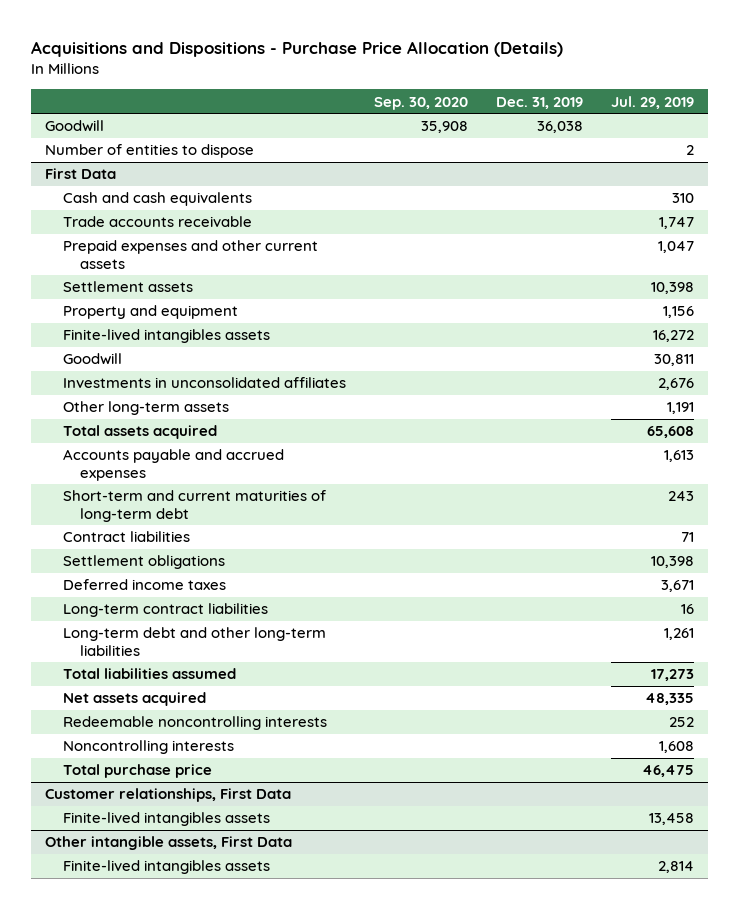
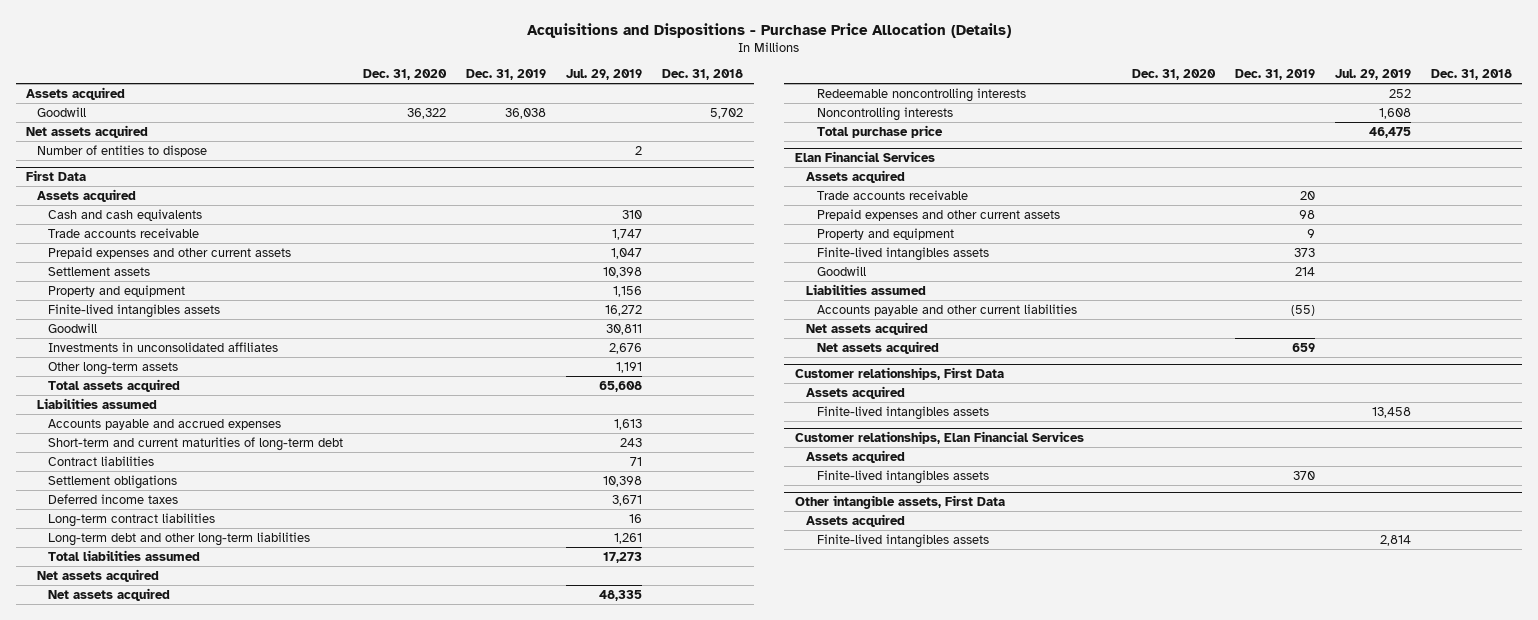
- | Sep. 30, 2020 | Dec. 31, 2019 | Jul. 29, 2019
+ | Dec. 31, 2020 | Dec. 31, 2019 | Jul. 29, 2019 | Dec. 31, 2018
+ Assets acquired
+ Net assets acquired
@ First Data
+ Assets acquired
+ Liabilities assumed
+ Net assets acquired
+ Elan Financial Services
+ Assets acquired
+ Trade accounts receivable | | 20 | |
+ Prepaid expenses and other current assets | | 98 | |
+ Property and equipment | | 9 | |
+ Finite-lived intangibles assets | | 373 | |
+ Goodwill | | 214 | |
+ Liabilities assumed
+ Accounts payable and other current liabilities | | (55) | |
+ Net assets acquired
+ Net assets acquired | | 659 | |
@ Customer relationships, First Data
+ Assets acquired
+ Customer relationships, Elan Financial Services
+ Assets acquired
+ Finite-lived intangibles assets | | 370 | |
@ Other intangible assets, First Data
+ Assets acquired

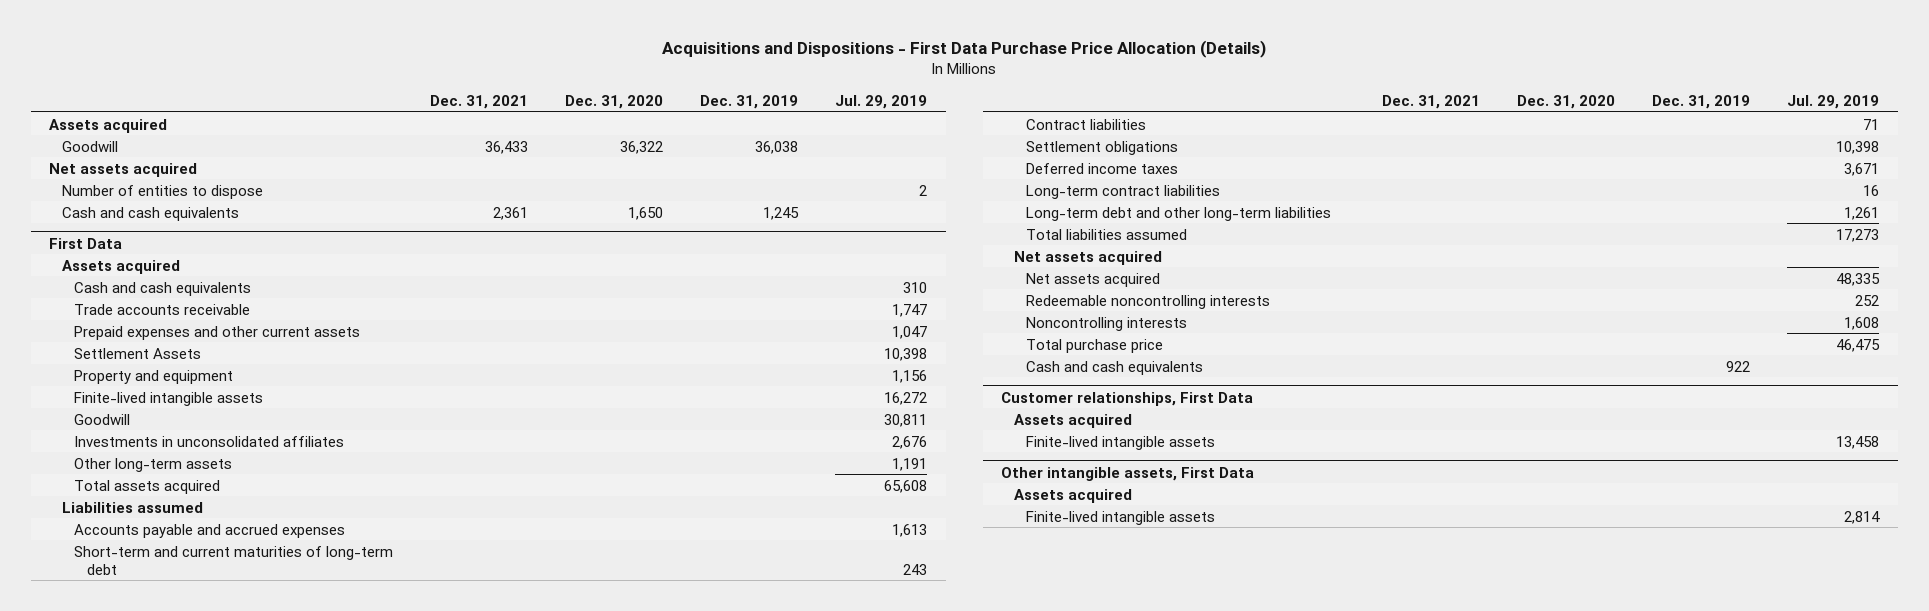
- Acquisitions and Dispositions - Purchase Price Allocation (Details)
+ Acquisitions and Dispositions - First Data Purchase Price Allocation (Details)
- | Dec. 31, 2020 | Dec. 31, 2019 | Jul. 29, 2019 | Dec. 31, 2018
+ | Dec. 31, 2021 | Dec. 31, 2020 | Dec. 31, 2019 | Jul. 29, 2019
+ Cash and cash equivalents | 2,361 | 1,650 | 1,245 |
@ First Data
- Settlement assets | | | 10,398 |
+ Settlement Assets | | | | 10,398
- Finite-lived intangibles assets | | | 16,272 |
+ Finite-lived intangible assets | | | | 16,272
- Elan Financial Services
- Assets acquired
- Trade accounts receivable | | 20 | |
- Prepaid expenses and other current assets | | 98 | |
- Property and equipment | | 9 | |
- Finite-lived intangibles assets | | 373 | |
- Goodwill | | 214 | |
- Liabilities assumed
- Accounts payable and other current liabilities | | (55) | |
- Net assets acquired
- Net assets acquired | | 659 | |
@ First Data
+ Cash and cash equivalents | | | 922 |
@ Customer relationships, First Data
- Finite-lived intangibles assets | | | 13,458 |
- Customer relationships, Elan Financial Services
- Assets acquired
- Finite-lived intangibles assets | | 370 | |
@ Customer relationships, First Data
+ Finite-lived intangible assets | | | | 13,458
@ Other intangible assets, First Data
- Finite-lived intangibles assets | | | 2,814 |
+ Finite-lived intangible assets | | | | 2,814

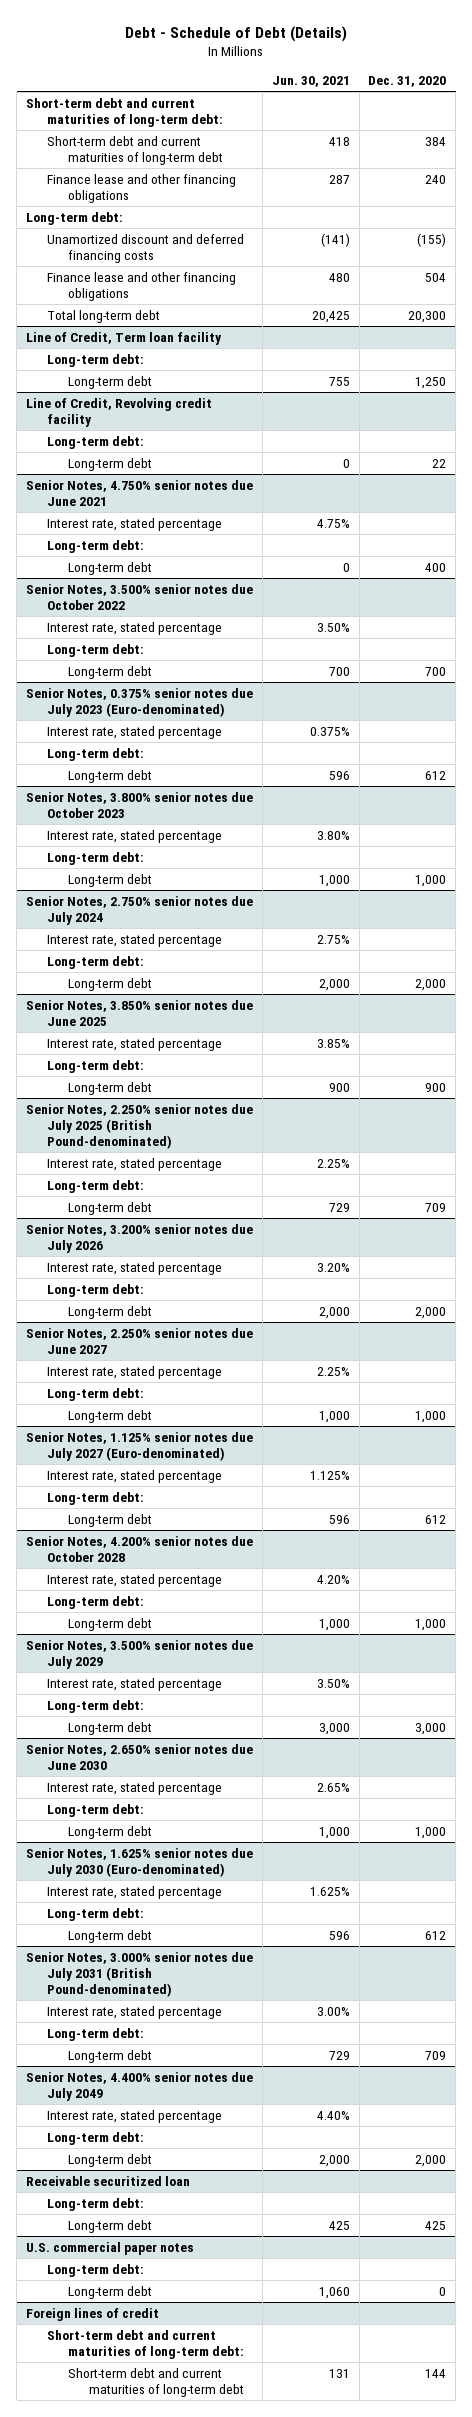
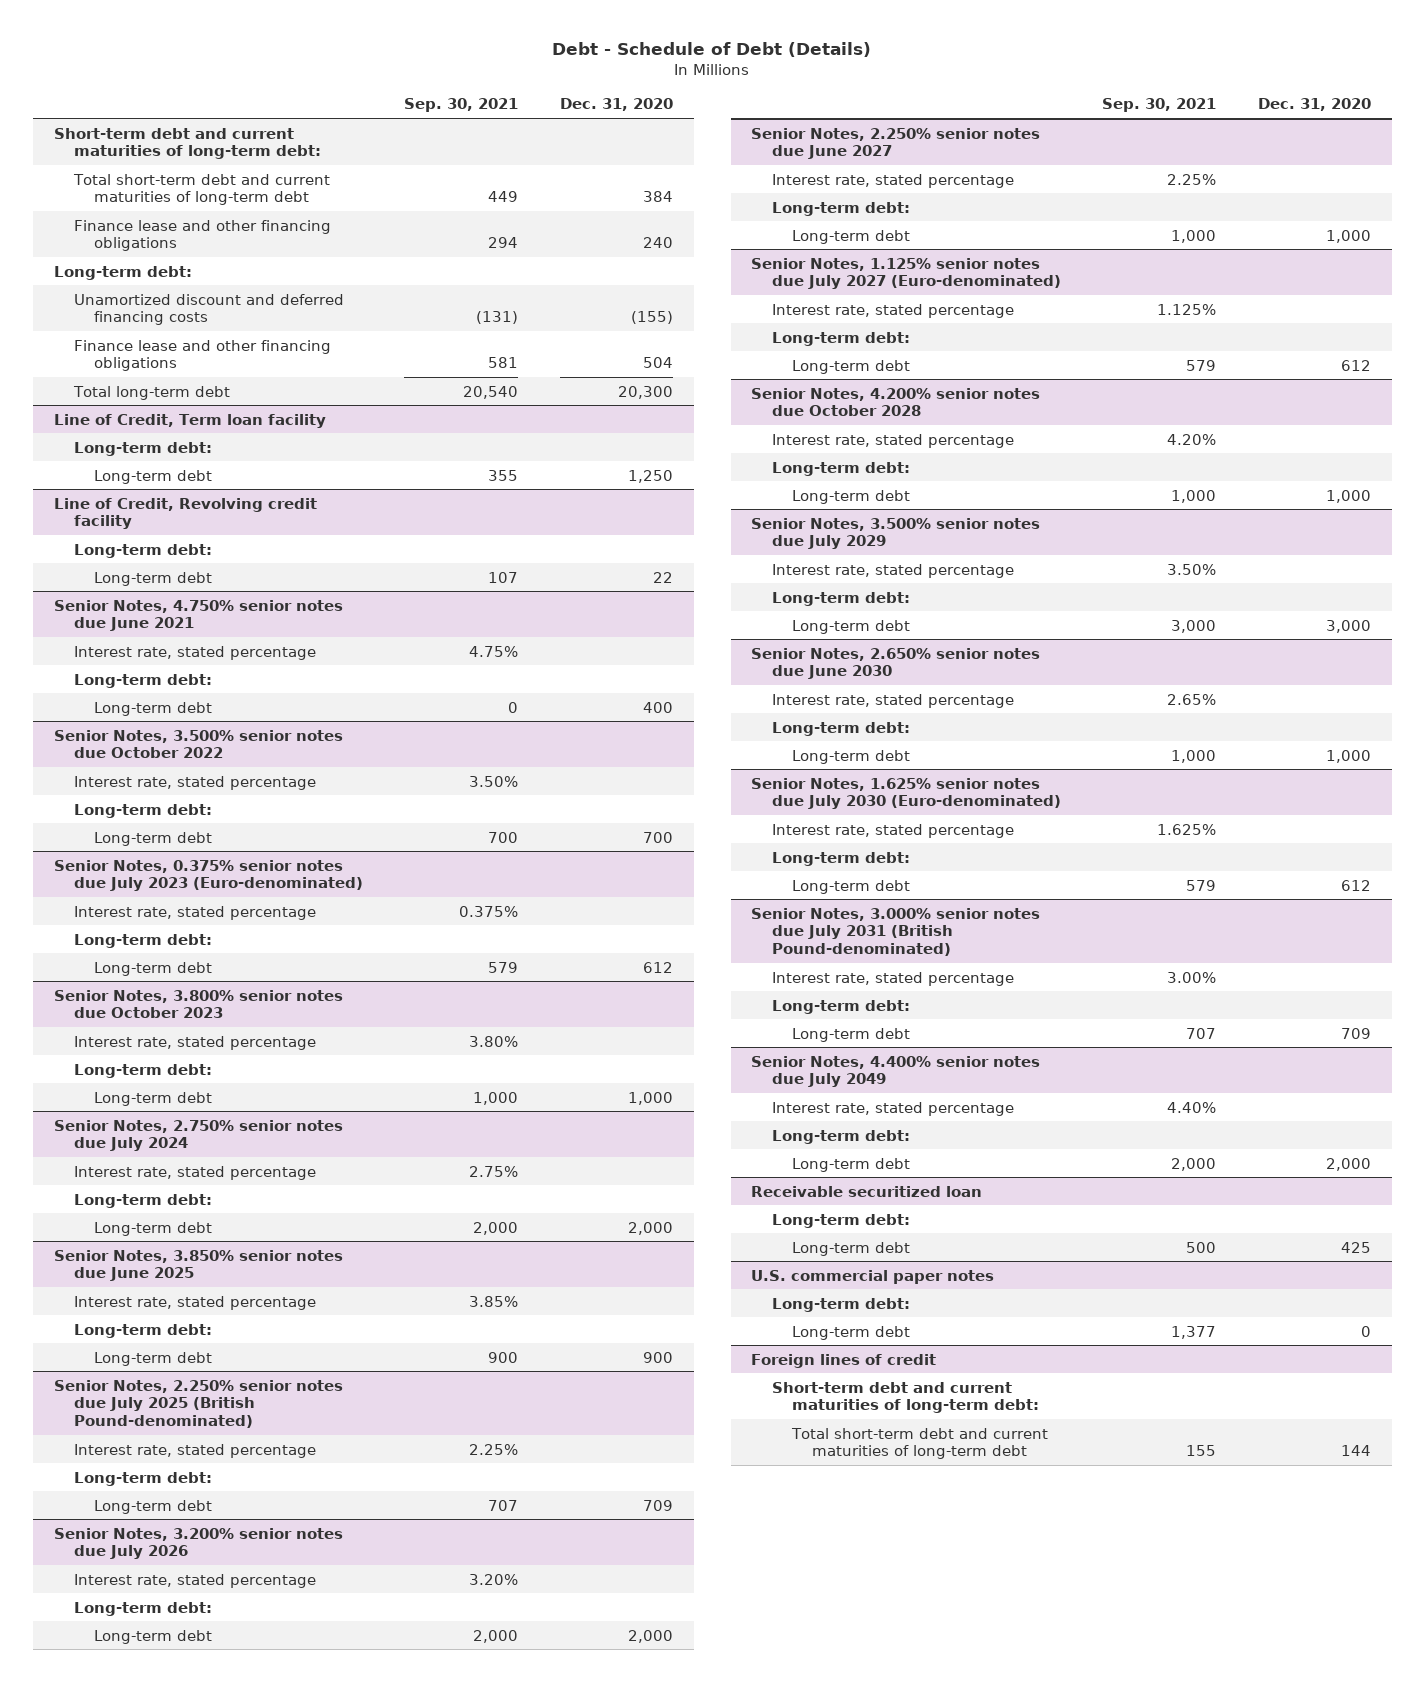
- | Jun. 30, 2021 | Dec. 31, 2020
+ | Sep. 30, 2021 | Dec. 31, 2020
- Short-term debt and current maturities of long-term debt | 418 | 384
+ Total short-term debt and current maturities of long-term debt | 449 | 384
@ Foreign lines of credit
- Short-term debt and current maturities of long-term debt | 131 | 144
+ Total short-term debt and current maturities of long-term debt | 155 | 144

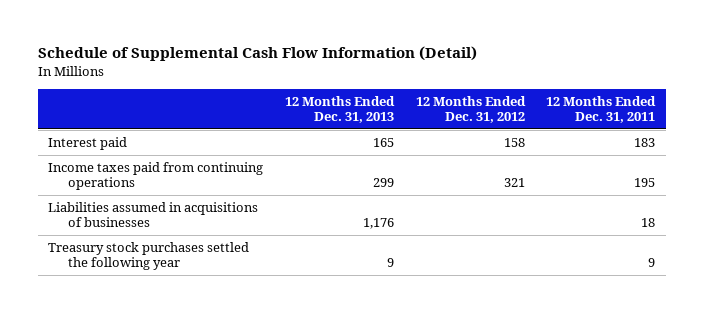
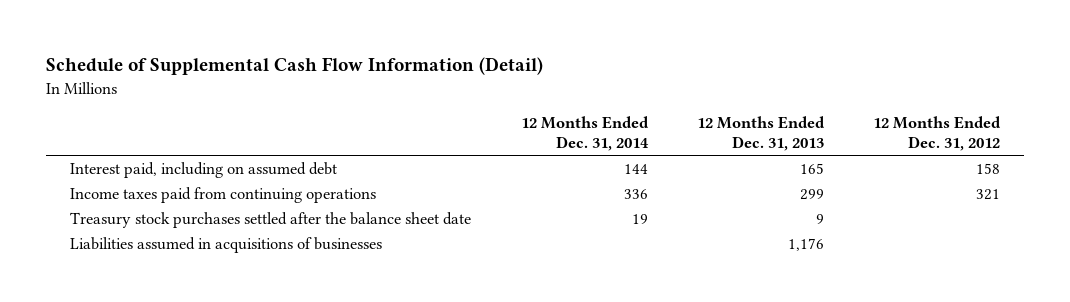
- | 12 Months Ended Dec. 31, 2013 | 12 Months Ended Dec. 31, 2012 | 12 Months Ended Dec. 31, 2011
+ | 12 Months Ended Dec. 31, 2014 | 12 Months Ended Dec. 31, 2013 | 12 Months Ended Dec. 31, 2012
- Interest paid | 165 | 158 | 183
+ Interest paid, including on assumed debt | 144 | 165 | 158
+ Treasury stock purchases settled after the balance sheet date | 19 | 9 |
- Treasury stock purchases settled the following year | 9 | | 9

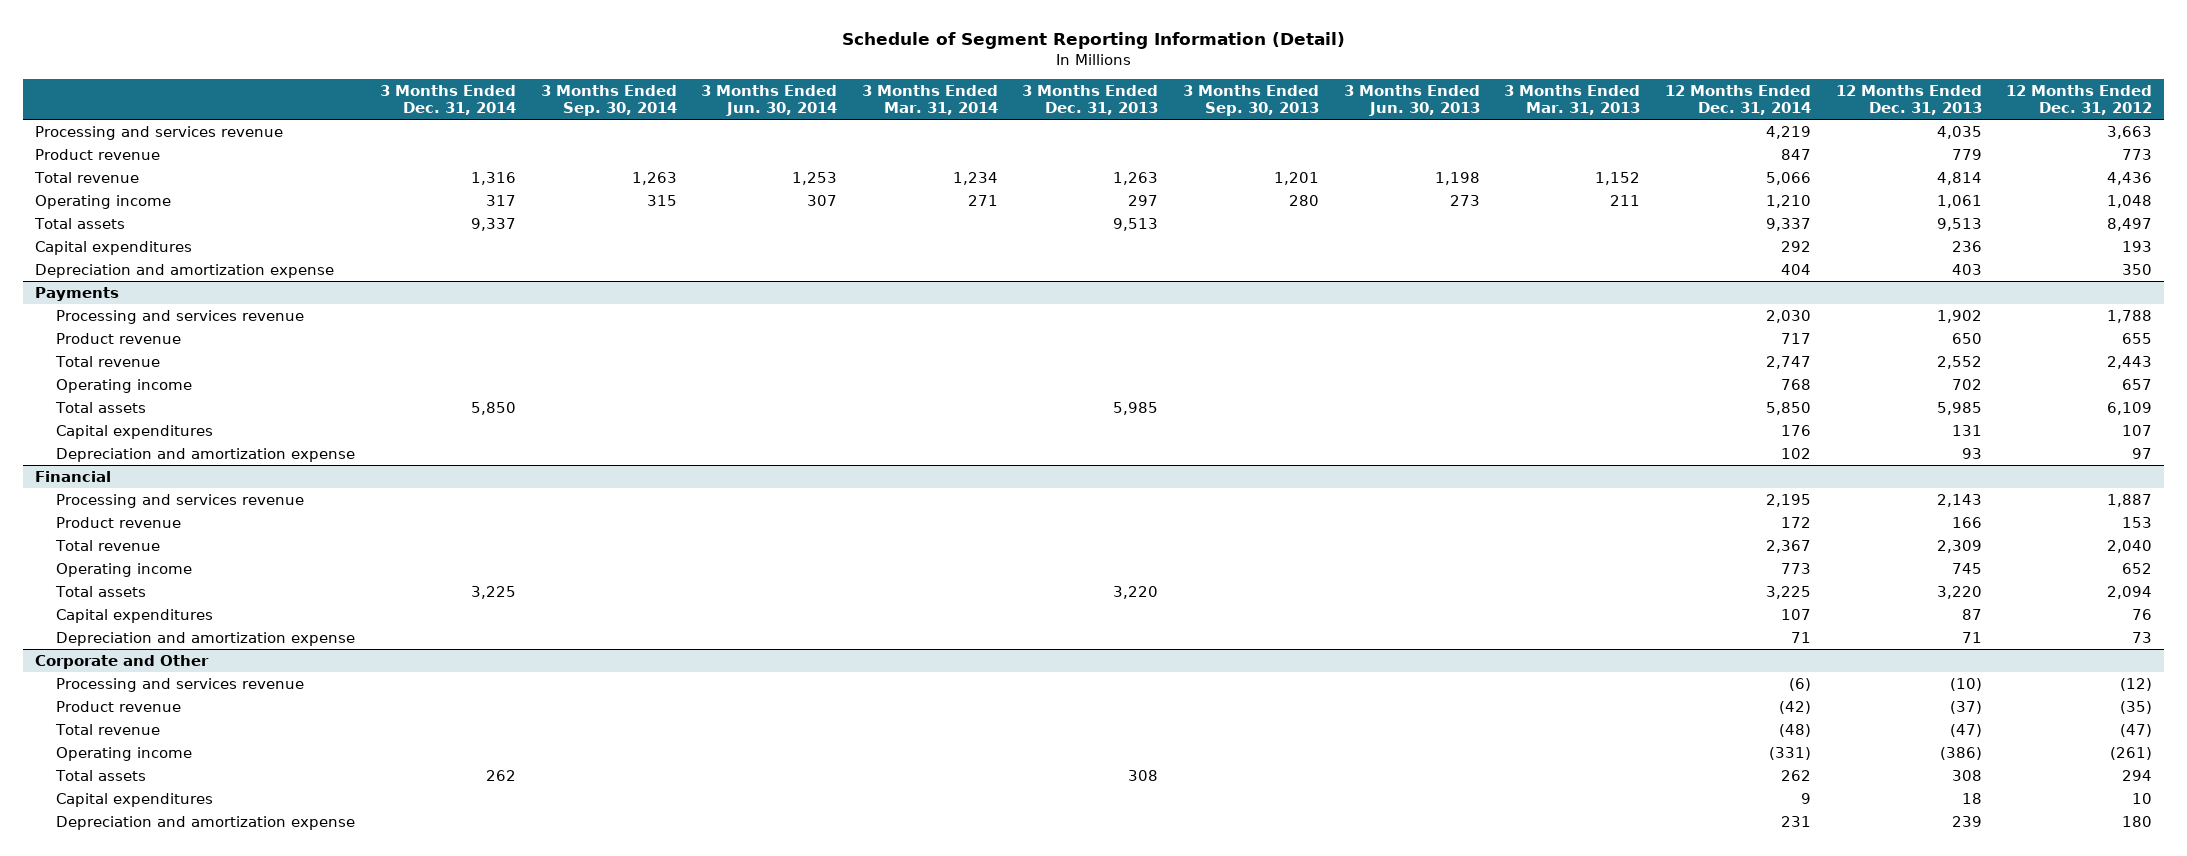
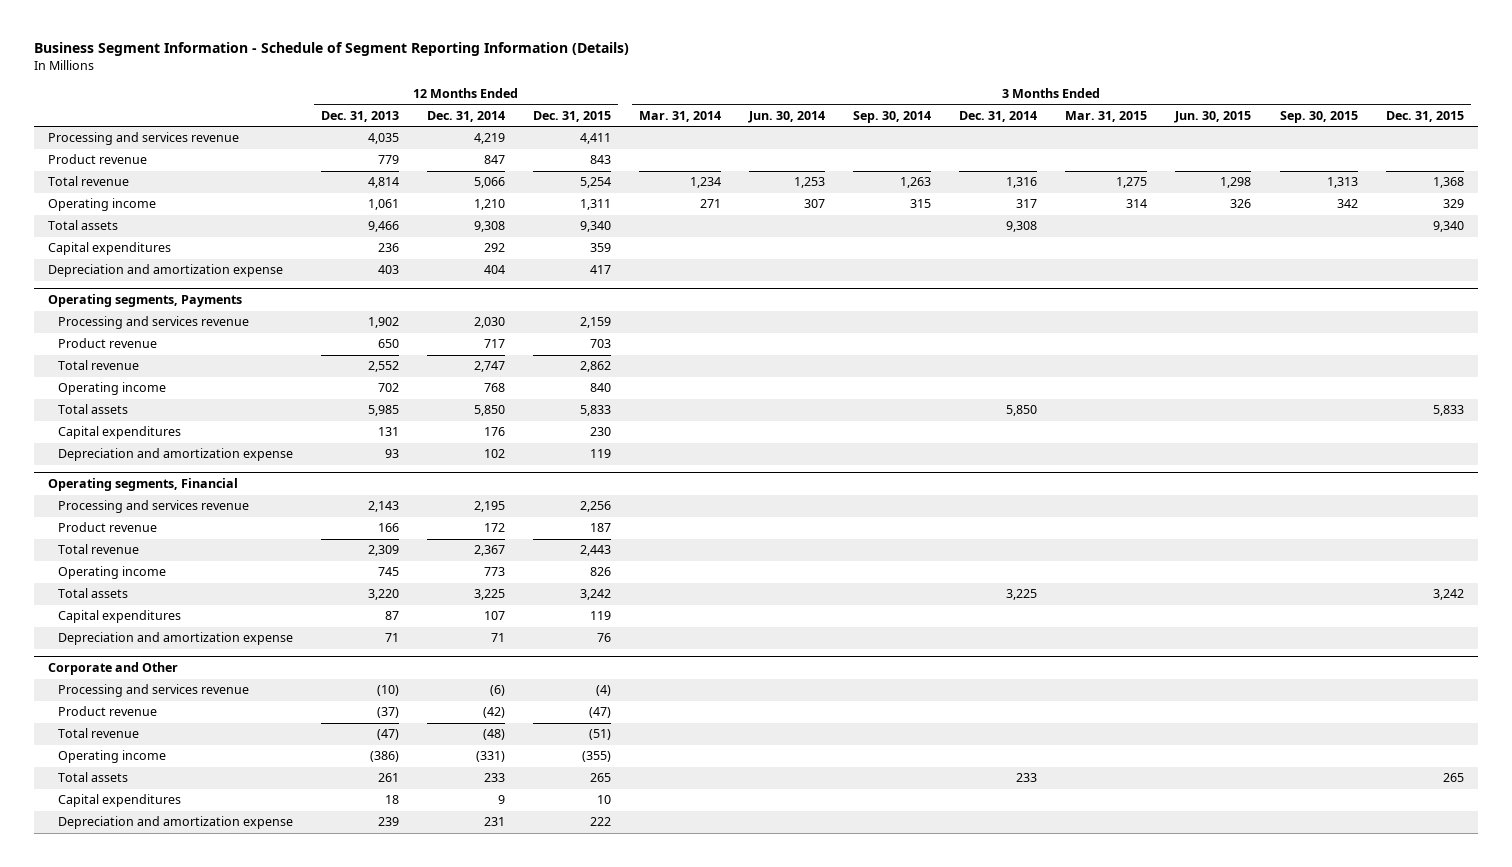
- Schedule of Segment Reporting Information (Detail)
+ Business Segment Information - Schedule of Segment Reporting Information (Details)
- | 3 Months Ended Dec. 31, 2014 | 3 Months Ended Sep. 30, 2014 | 3 Months Ended Jun. 30, 2014 | 3 Months Ended Mar. 31, 2014 | 3 Months Ended Dec. 31, 2013 | 3 Months Ended Sep. 30, 2013 | 3 Months Ended Jun. 30, 2013 | 3 Months Ended Mar. 31, 2013 | 12 Months Ended Dec. 31, 2014 | 12 Months Ended Dec. 31, 2013 | 12 Months Ended Dec. 31, 2012
+ | 12 Months Ended Dec. 31, 2013 | 12 Months Ended Dec. 31, 2014 | 12 Months Ended Dec. 31, 2015 | 3 Months Ended Mar. 31, 2014 | 3 Months Ended Jun. 30, 2014 | 3 Months Ended Sep. 30, 2014 | 3 Months Ended Dec. 31, 2014 | 3 Months Ended Mar. 31, 2015 | 3 Months Ended Jun. 30, 2015 | 3 Months Ended Sep. 30, 2015 | 3 Months Ended Dec. 31, 2015
- Total assets | 9,337 | | | | 9,513 | | | | 9,337 | 9,513 | 8,497
+ Total assets | 9,466 | 9,308 | 9,340 | | | | 9,308 | | | | 9,340
- Payments
+ Operating segments, Payments
- Financial
+ Operating segments, Financial
@ Corporate and Other
- Total assets | 262 | | | | 308 | | | | 262 | 308 | 294
+ Total assets | 261 | 233 | 265 | | | | 233 | | | | 265

